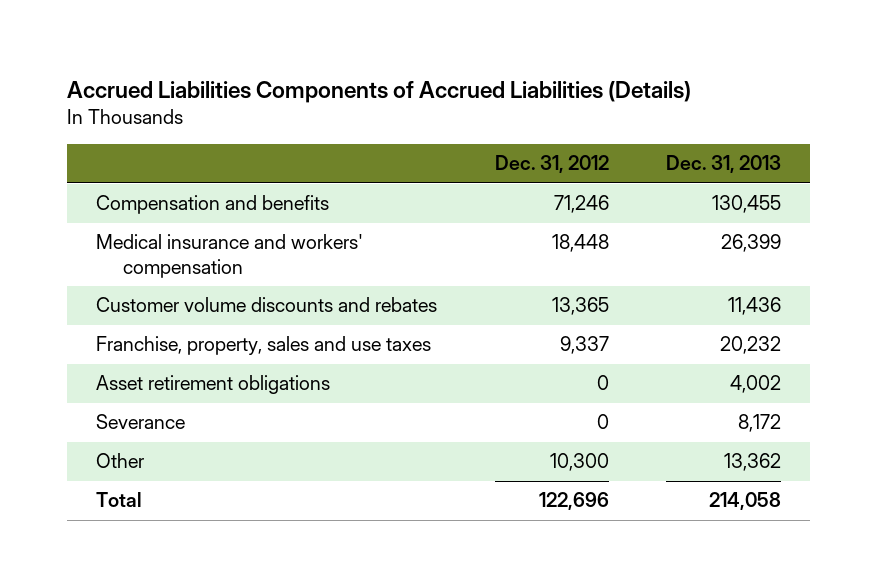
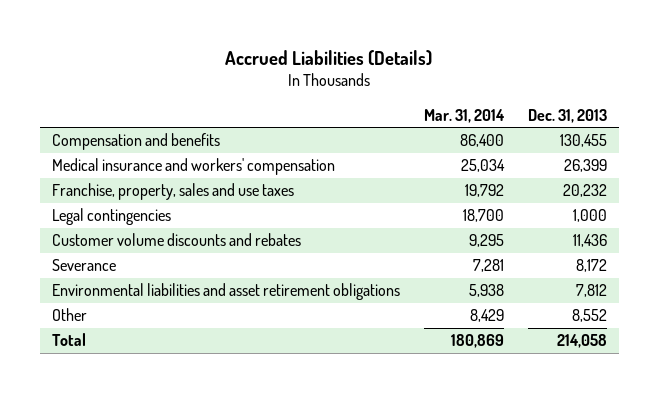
- Accrued Liabilities Components of Accrued Liabilities (Details)
+ Accrued Liabilities (Details)
- | Dec. 31, 2012 | Dec. 31, 2013
+ | Mar. 31, 2014 | Dec. 31, 2013
- Asset retirement obligations | 0 | 4,002
+ Legal contingencies | 18,700 | 1,000
moved down: Customer volume discounts and rebates | 9,295 | 11,436
- Other | 10,300 | 13,362
+ Environmental liabilities and asset retirement obligations | 5,938 | 7,812
+ Other | 8,429 | 8,552

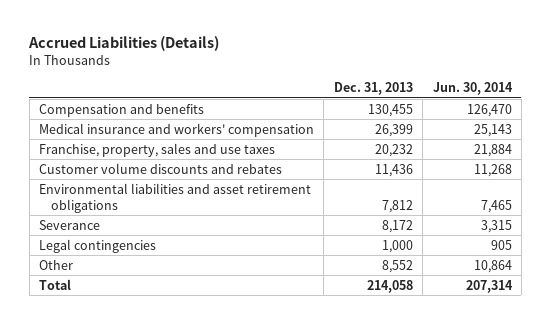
- | Mar. 31, 2014 | Dec. 31, 2013
+ | Dec. 31, 2013 | Jun. 30, 2014
moved down: Severance | 8,172 | 3,315
moved down: Legal contingencies | 1,000 | 905

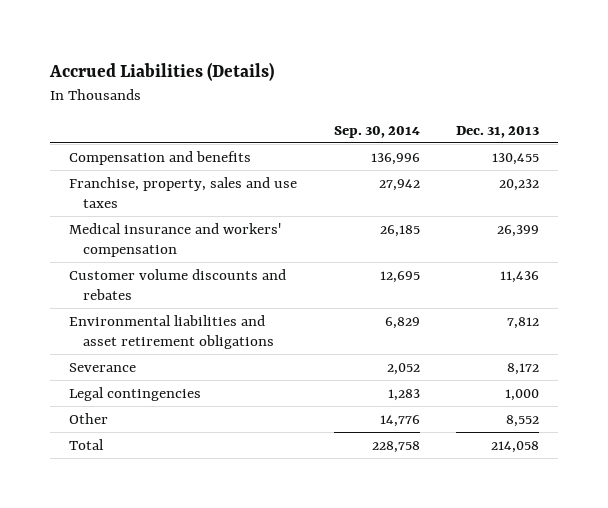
- | Dec. 31, 2013 | Jun. 30, 2014
+ | Sep. 30, 2014 | Dec. 31, 2013
moved down: Medical insurance and workers' compensation | 26,185 | 26,399

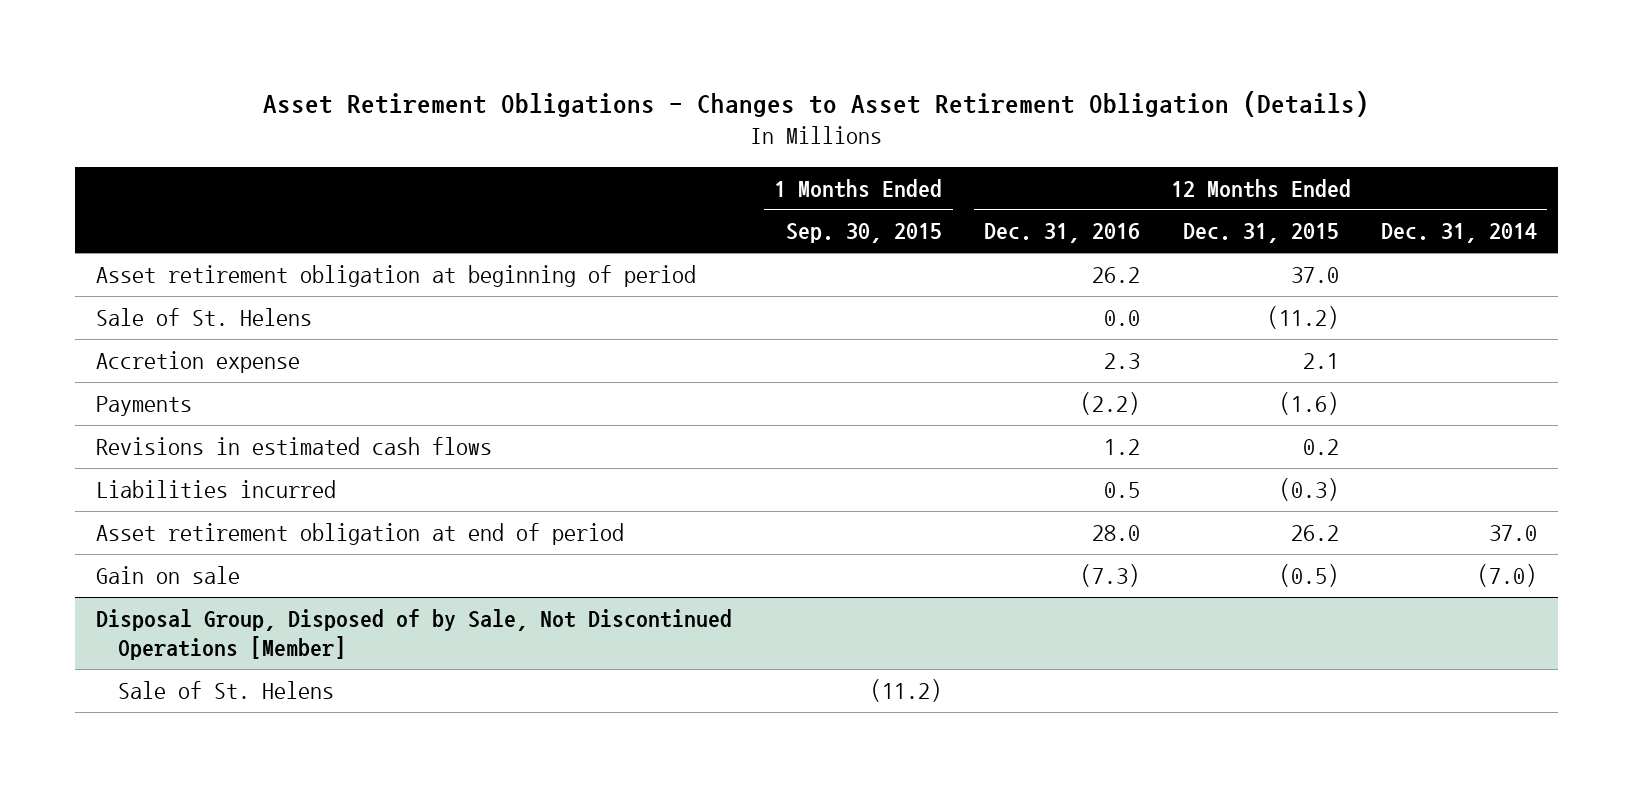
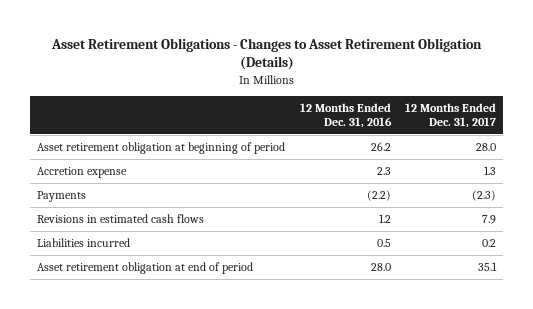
- | 1 Months Ended Sep. 30, 2015 | 12 Months Ended Dec. 31, 2016 | 12 Months Ended Dec. 31, 2015 | 12 Months Ended Dec. 31, 2014
+ | 12 Months Ended Dec. 31, 2016 | 12 Months Ended Dec. 31, 2017
- Sale of St. Helens | | 0.0 | (11.2) |
- Gain on sale | | (7.3) | (0.5) | (7.0)
- Disposal Group, Disposed of by Sale, Not Discontinued Operations [Member]
- Sale of St. Helens | (11.2) | | |

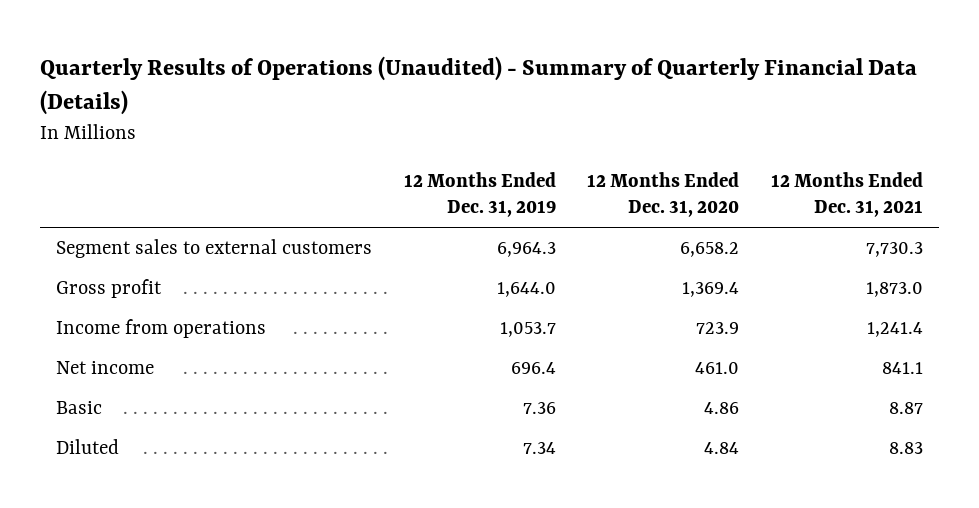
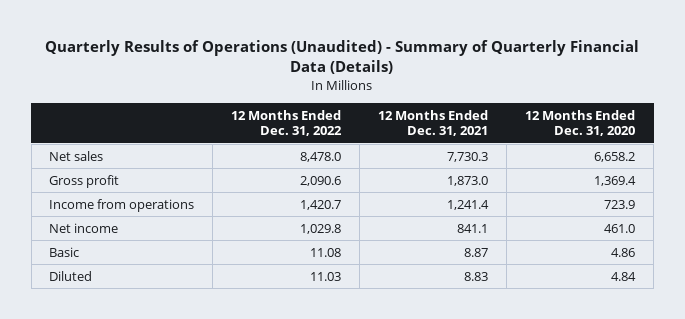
- | 12 Months Ended Dec. 31, 2019 | 12 Months Ended Dec. 31, 2020 | 12 Months Ended Dec. 31, 2021
+ | 12 Months Ended Dec. 31, 2022 | 12 Months Ended Dec. 31, 2021 | 12 Months Ended Dec. 31, 2020
- Segment sales to external customers | 6,964.3 | 6,658.2 | 7,730.3
+ Net sales | 8,478.0 | 7,730.3 | 6,658.2

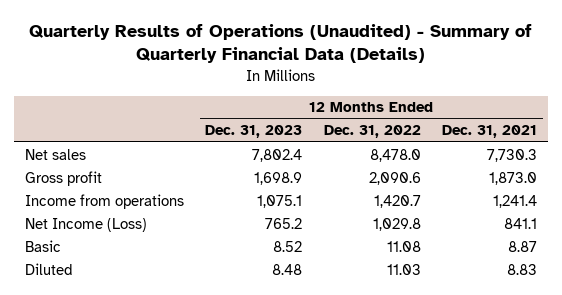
- | 12 Months Ended Dec. 31, 2022 | 12 Months Ended Dec. 31, 2021 | 12 Months Ended Dec. 31, 2020
+ | 12 Months Ended Dec. 31, 2023 | 12 Months Ended Dec. 31, 2022 | 12 Months Ended Dec. 31, 2021
- Net income | 1,029.8 | 841.1 | 461.0
+ Net Income (Loss) | 765.2 | 1,029.8 | 841.1

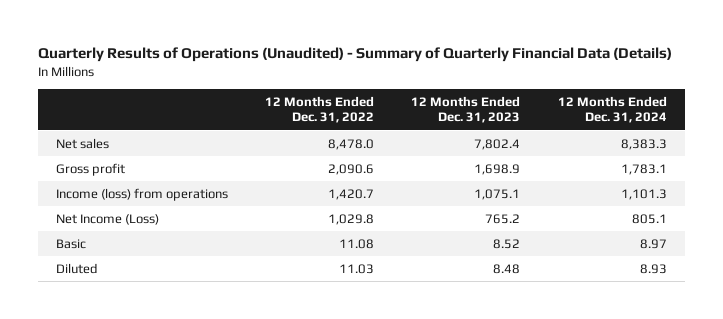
- | 12 Months Ended Dec. 31, 2023 | 12 Months Ended Dec. 31, 2022 | 12 Months Ended Dec. 31, 2021
+ | 12 Months Ended Dec. 31, 2022 | 12 Months Ended Dec. 31, 2023 | 12 Months Ended Dec. 31, 2024
- Income from operations | 1,075.1 | 1,420.7 | 1,241.4
+ Income (loss) from operations | 1,420.7 | 1,075.1 | 1,101.3

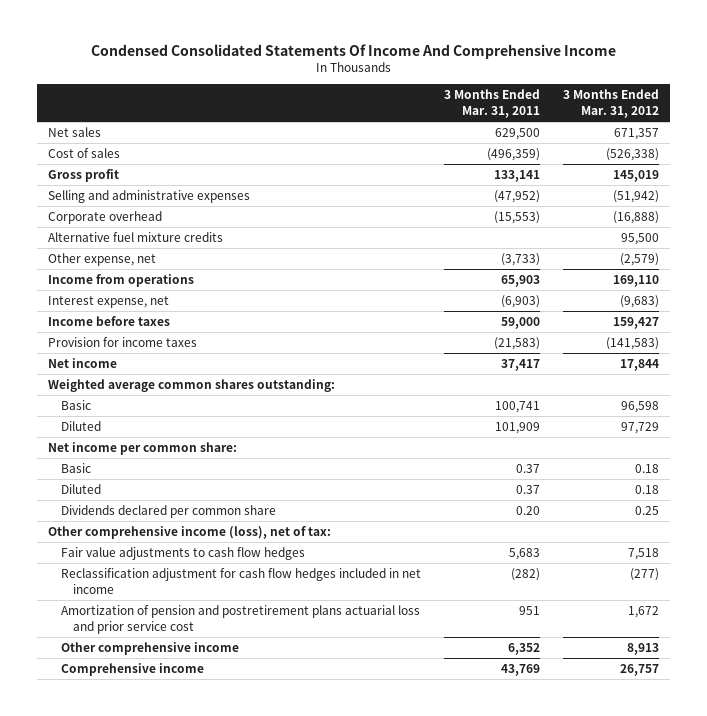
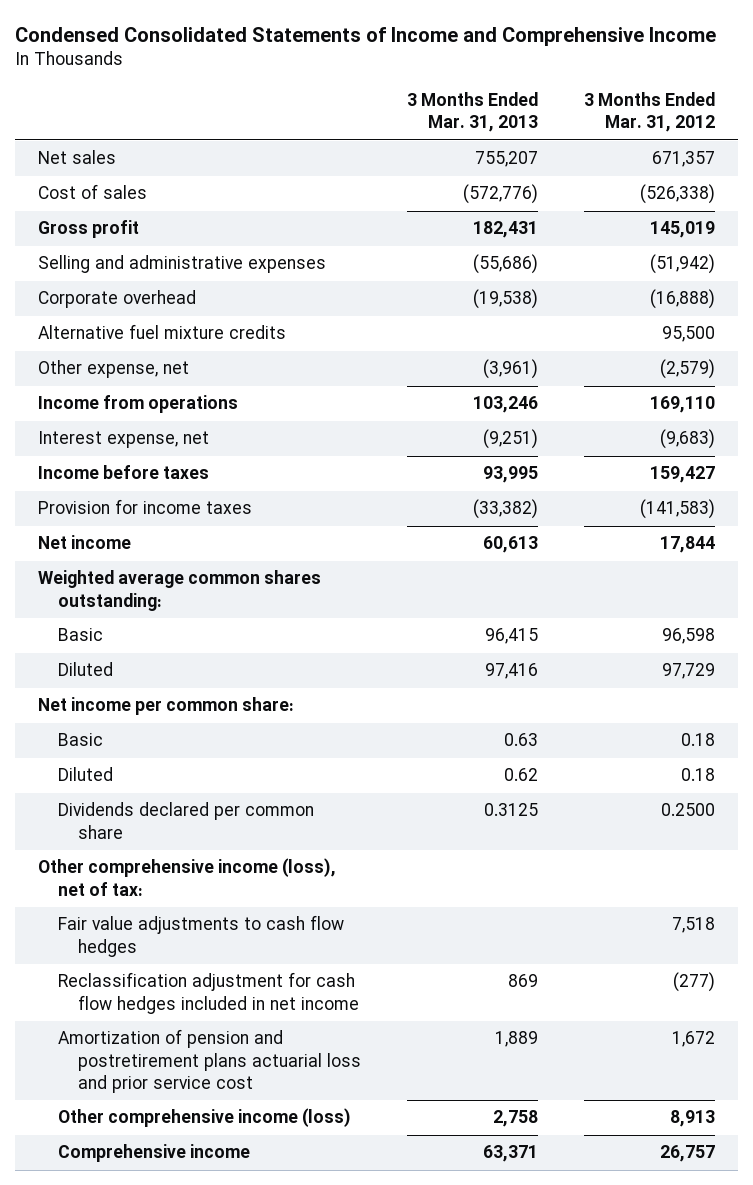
- Condensed Consolidated Statements Of Income And Comprehensive Income
+ Condensed Consolidated Statements of Income and Comprehensive Income
- | 3 Months Ended Mar. 31, 2011 | 3 Months Ended Mar. 31, 2012
+ | 3 Months Ended Mar. 31, 2013 | 3 Months Ended Mar. 31, 2012
- Dividends declared per common share | 0.20 | 0.25
+ Dividends declared per common share | 0.3125 | 0.2500
- Other comprehensive income | 6,352 | 8,913
+ Other comprehensive income (loss) | 2,758 | 8,913

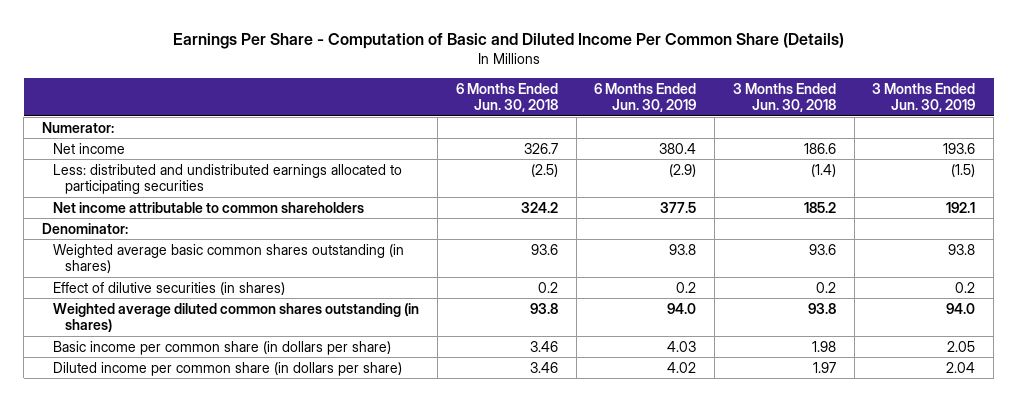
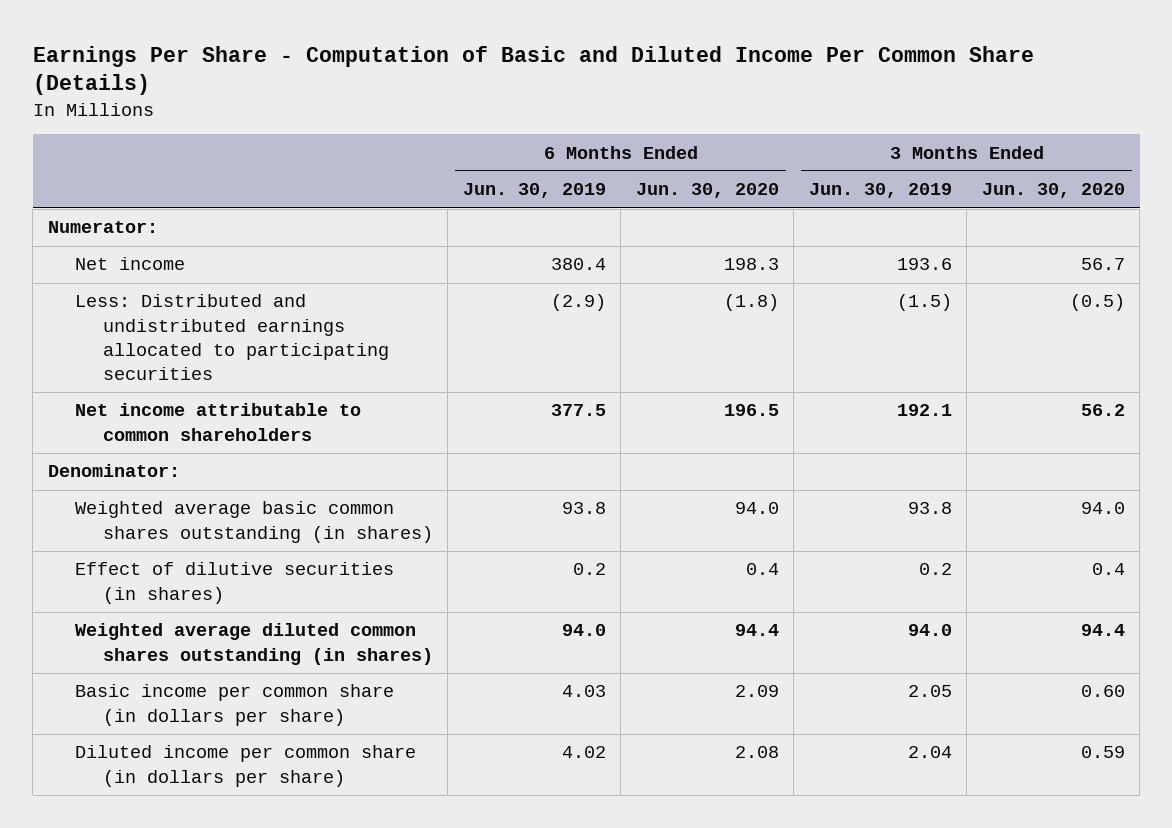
- | 6 Months Ended Jun. 30, 2018 | 6 Months Ended Jun. 30, 2019 | 3 Months Ended Jun. 30, 2018 | 3 Months Ended Jun. 30, 2019
+ | 6 Months Ended Jun. 30, 2019 | 6 Months Ended Jun. 30, 2020 | 3 Months Ended Jun. 30, 2019 | 3 Months Ended Jun. 30, 2020
- Less: distributed and undistributed earnings allocated to participating securities | (2.5) | (2.9) | (1.4) | (1.5)
+ Less: Distributed and undistributed earnings allocated to participating securities | (2.9) | (1.8) | (1.5) | (0.5)

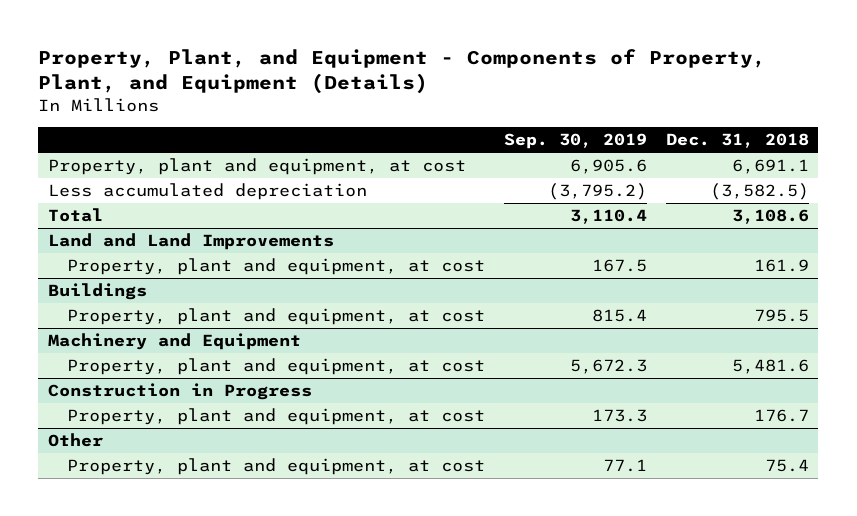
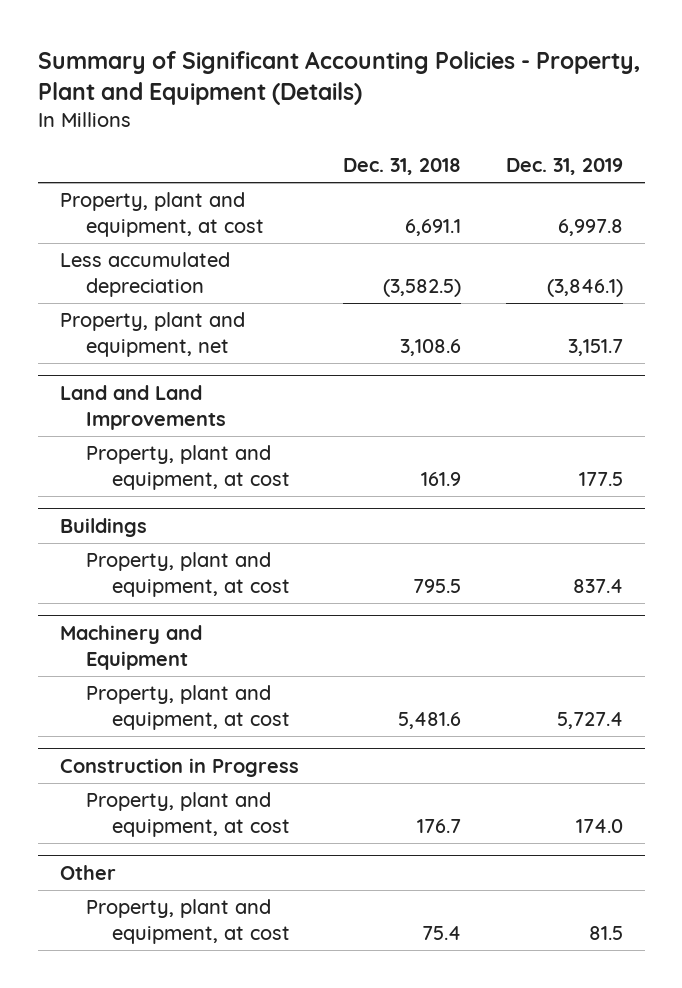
- Property, Plant, and Equipment - Components of Property, Plant, and Equipment (Details)
+ Summary of Significant Accounting Policies - Property, Plant and Equipment (Details)
- | Sep. 30, 2019 | Dec. 31, 2018
+ | Dec. 31, 2018 | Dec. 31, 2019
- Total | 3,110.4 | 3,108.6
+ Property, plant and equipment, net | 3,108.6 | 3,151.7

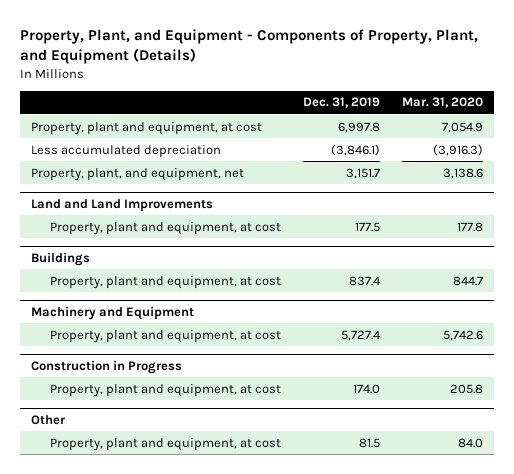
- Summary of Significant Accounting Policies - Property, Plant and Equipment (Details)
+ Property, Plant, and Equipment - Components of Property, Plant, and Equipment (Details)
- | Dec. 31, 2018 | Dec. 31, 2019
+ | Dec. 31, 2019 | Mar. 31, 2020
- Property, plant and equipment, net | 3,108.6 | 3,151.7
+ Property, plant, and equipment, net | 3,151.7 | 3,138.6

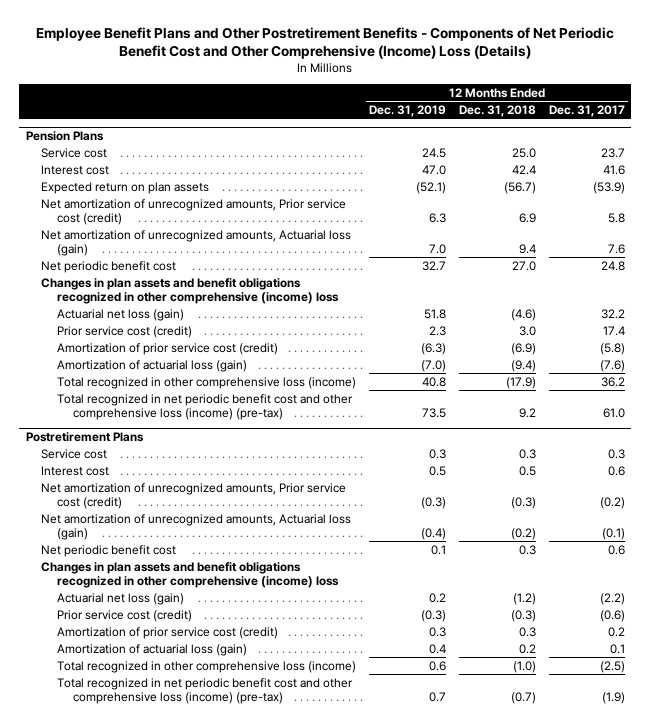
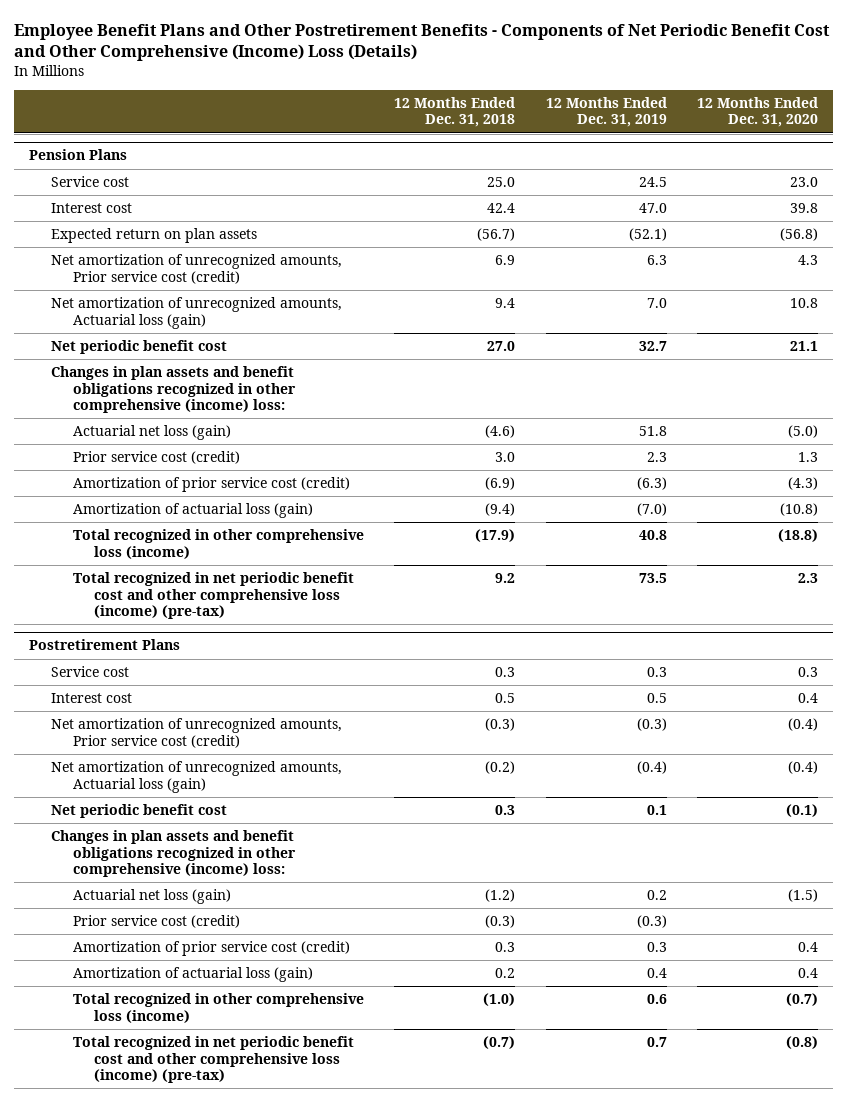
- | 12 Months Ended Dec. 31, 2019 | 12 Months Ended Dec. 31, 2018 | 12 Months Ended Dec. 31, 2017
+ | 12 Months Ended Dec. 31, 2018 | 12 Months Ended Dec. 31, 2019 | 12 Months Ended Dec. 31, 2020
@ Pension Plans
- Changes in plan assets and benefit obligations recognized in other comprehensive (income) loss
+ Changes in plan assets and benefit obligations recognized in other comprehensive (income) loss:
@ Postretirement Plans
- Changes in plan assets and benefit obligations recognized in other comprehensive (income) loss
+ Changes in plan assets and benefit obligations recognized in other comprehensive (income) loss:

